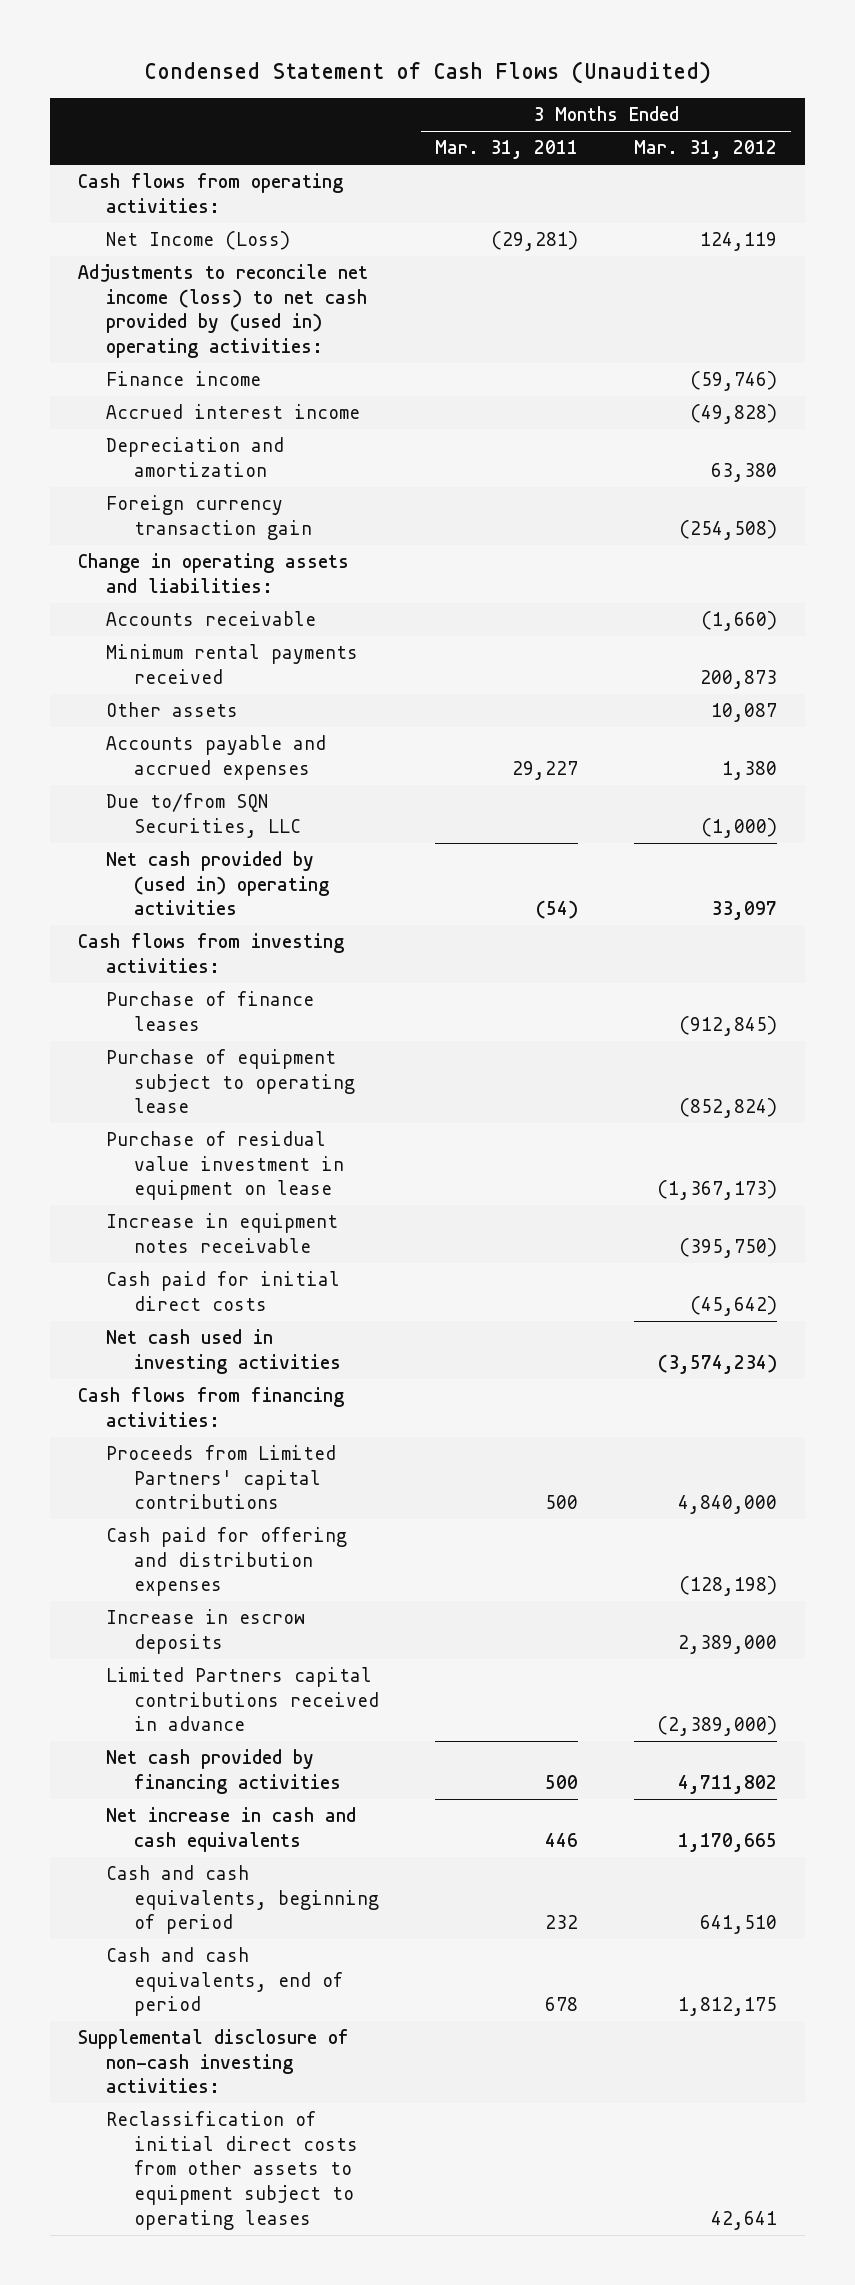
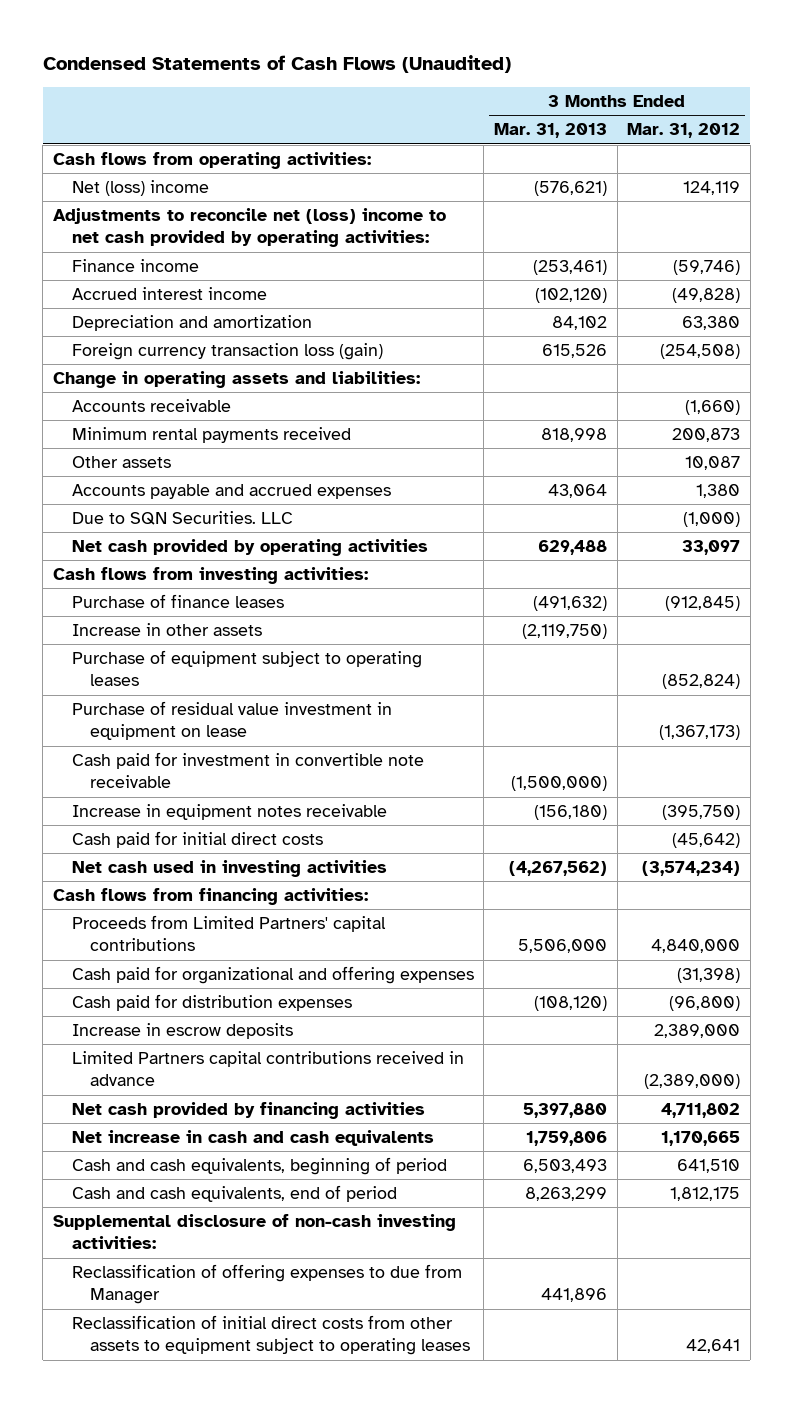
- Condensed Statement of Cash Flows (Unaudited)
+ Condensed Statements of Cash Flows (Unaudited)
- | 3 Months Ended Mar. 31, 2011 | 3 Months Ended Mar. 31, 2012
+ | 3 Months Ended Mar. 31, 2013 | 3 Months Ended Mar. 31, 2012
- Net Income (Loss) | (29,281) | 124,119
- Adjustments to reconcile net income (loss) to net cash provided by (used in) operating activities:
+ Net (loss) income | (576,621) | 124,119
+ Adjustments to reconcile net (loss) income to net cash provided by operating activities:
- Foreign currency transaction gain | | (254,508)
+ Foreign currency transaction loss (gain) | 615,526 | (254,508)
- Due to/from SQN Securities, LLC | | (1,000)
- Net cash provided by (used in) operating activities | (54) | 33,097
+ Due to SQN Securities. LLC | | (1,000)
+ Net cash provided by operating activities | 629,488 | 33,097
- Purchase of equipment subject to operating lease | | (852,824)
+ Increase in other assets | (2,119,750) |
+ Purchase of equipment subject to operating leases | | (852,824)
+ Cash paid for investment in convertible note receivable | (1,500,000) |
- Cash paid for offering and distribution expenses | | (128,198)
+ Cash paid for organizational and offering expenses | | (31,398)
+ Cash paid for distribution expenses | (108,120) | (96,800)
+ Reclassification of offering expenses to due from Manager | 441,896 |

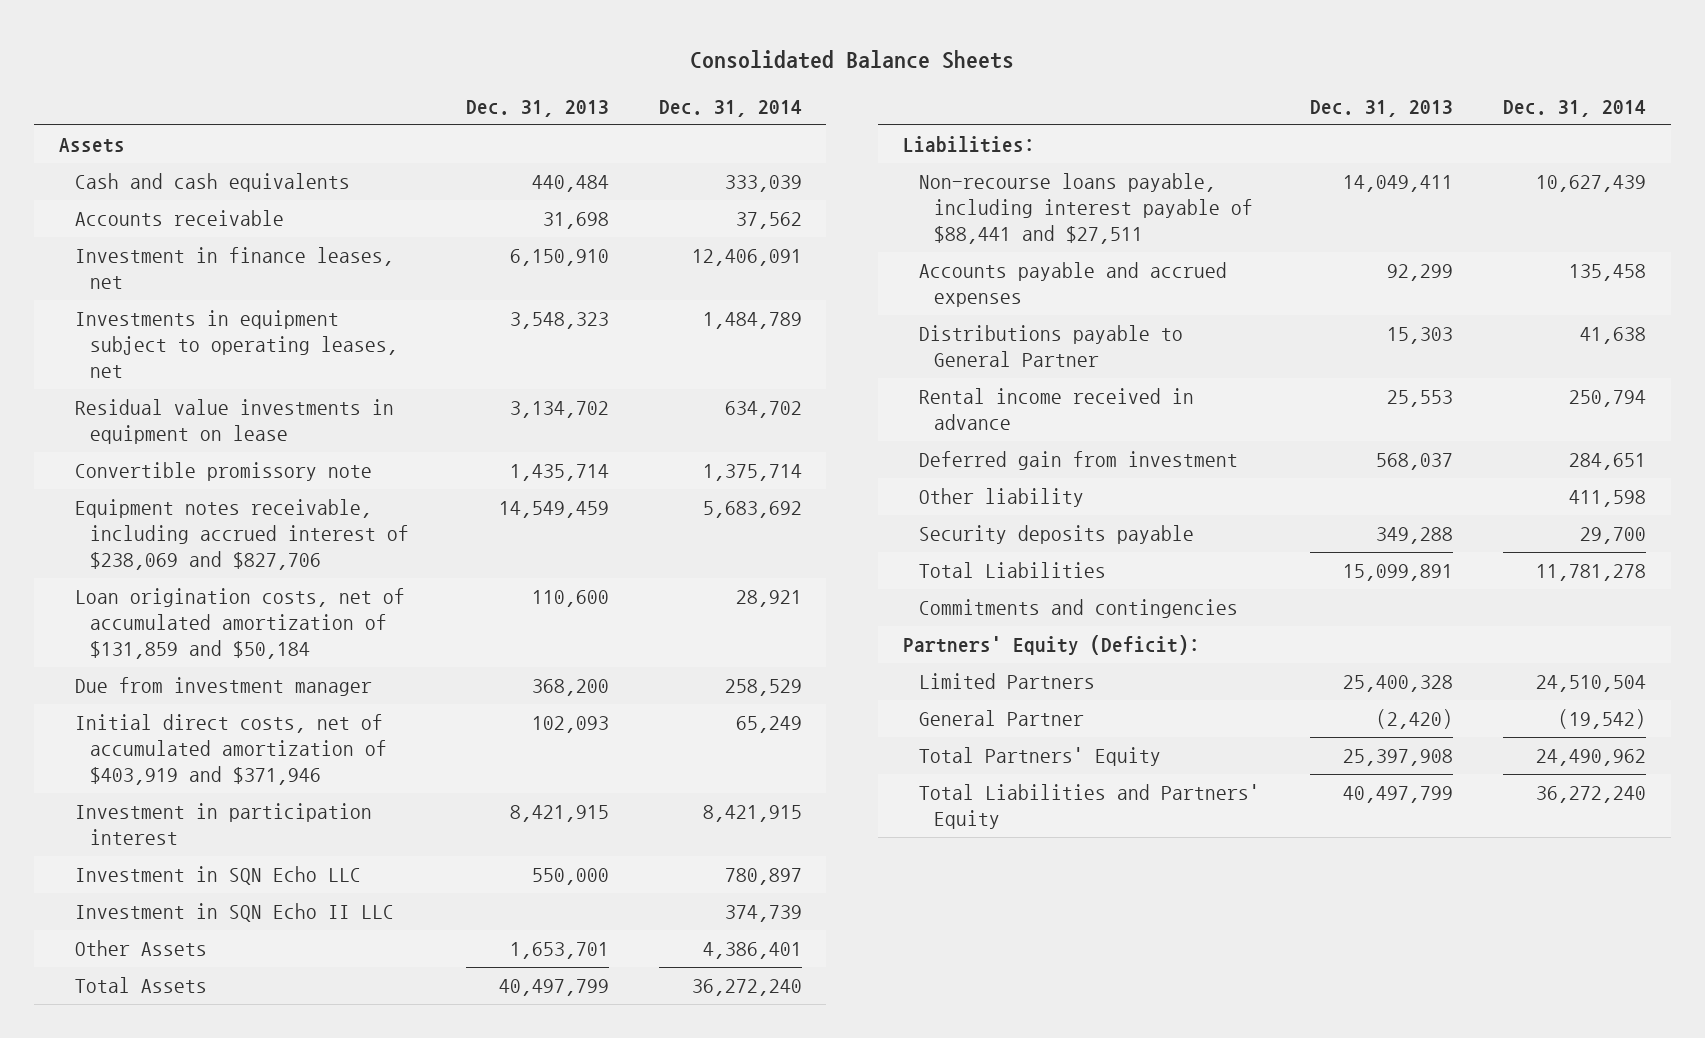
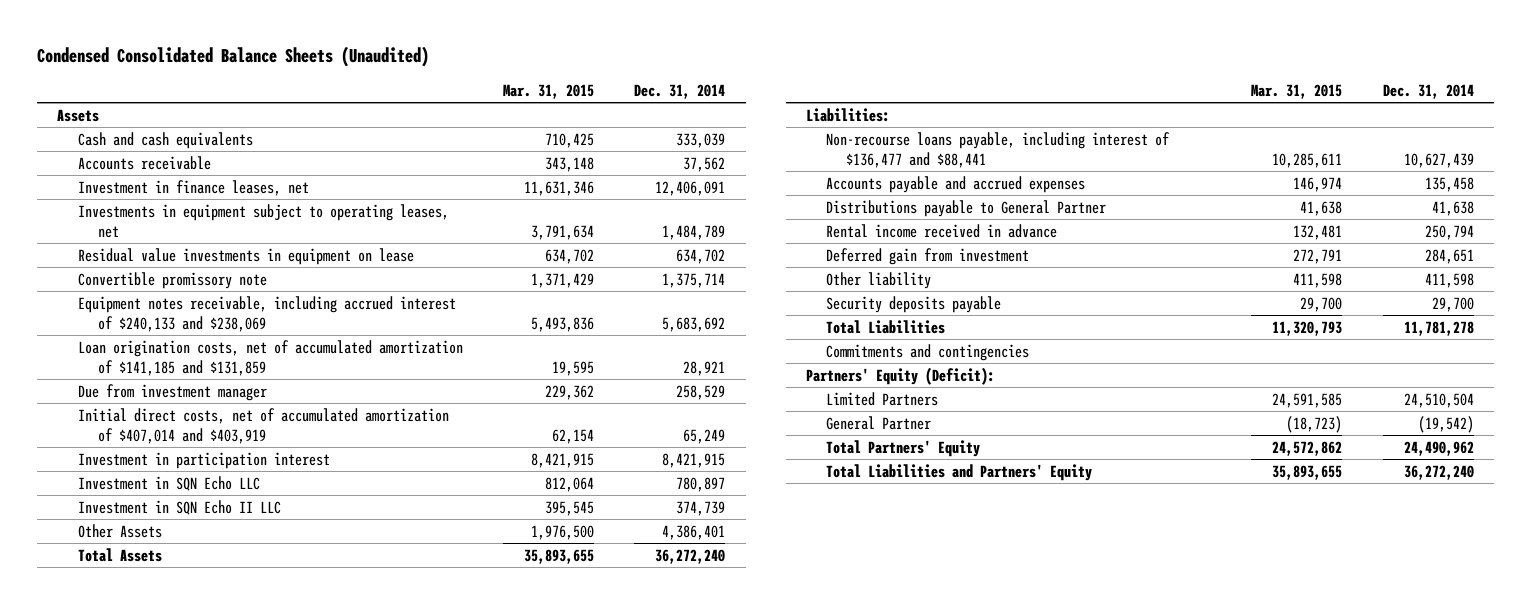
- Consolidated Balance Sheets
+ Condensed Consolidated Balance Sheets (Unaudited)
- | Dec. 31, 2013 | Dec. 31, 2014
+ | Mar. 31, 2015 | Dec. 31, 2014
- Equipment notes receivable, including accrued interest of $238,069 and $827,706 | 14,549,459 | 5,683,692
- Loan origination costs, net of accumulated amortization of $131,859 and $50,184 | 110,600 | 28,921
+ Equipment notes receivable, including accrued interest of $240,133 and $238,069 | 5,493,836 | 5,683,692
+ Loan origination costs, net of accumulated amortization of $141,185 and $131,859 | 19,595 | 28,921
- Initial direct costs, net of accumulated amortization of $403,919 and $371,946 | 102,093 | 65,249
+ Initial direct costs, net of accumulated amortization of $407,014 and $403,919 | 62,154 | 65,249
- Non-recourse loans payable, including interest payable of $88,441 and $27,511 | 14,049,411 | 10,627,439
+ Non-recourse loans payable, including interest of $136,477 and $88,441 | 10,285,611 | 10,627,439

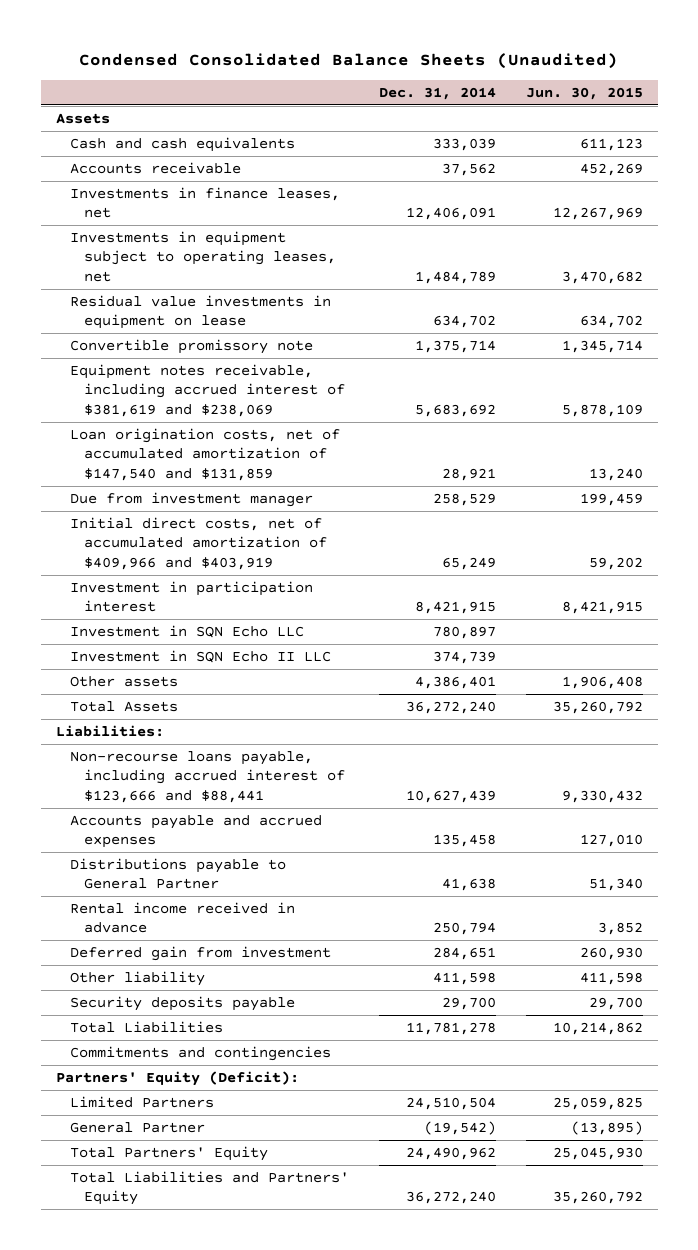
- | Mar. 31, 2015 | Dec. 31, 2014
+ | Dec. 31, 2014 | Jun. 30, 2015
- Investment in finance leases, net | 11,631,346 | 12,406,091
+ Investments in finance leases, net | 12,406,091 | 12,267,969
- Equipment notes receivable, including accrued interest of $240,133 and $238,069 | 5,493,836 | 5,683,692
- Loan origination costs, net of accumulated amortization of $141,185 and $131,859 | 19,595 | 28,921
+ Equipment notes receivable, including accrued interest of $381,619 and $238,069 | 5,683,692 | 5,878,109
+ Loan origination costs, net of accumulated amortization of $147,540 and $131,859 | 28,921 | 13,240
- Initial direct costs, net of accumulated amortization of $407,014 and $403,919 | 62,154 | 65,249
+ Initial direct costs, net of accumulated amortization of $409,966 and $403,919 | 65,249 | 59,202
- Other Assets | 1,976,500 | 4,386,401
+ Other assets | 4,386,401 | 1,906,408
- Non-recourse loans payable, including interest of $136,477 and $88,441 | 10,285,611 | 10,627,439
+ Non-recourse loans payable, including accrued interest of $123,666 and $88,441 | 10,627,439 | 9,330,432

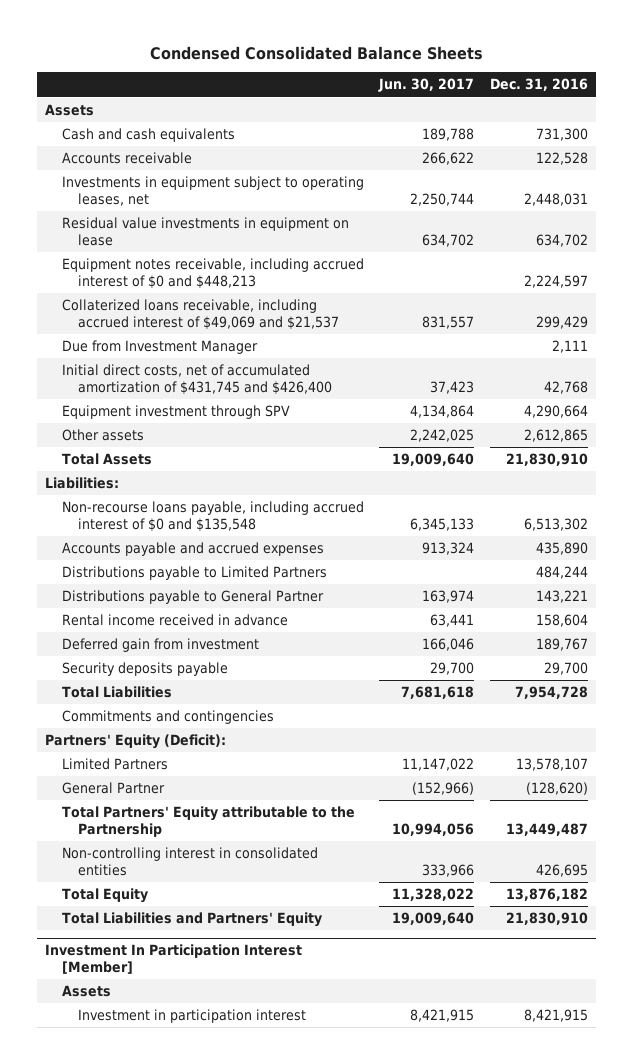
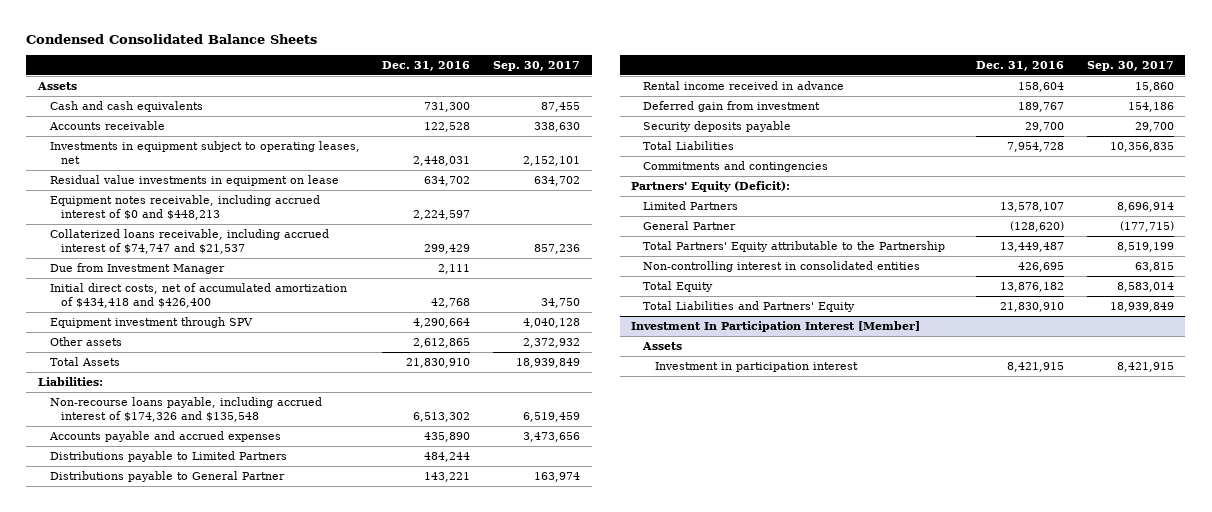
- | Jun. 30, 2017 | Dec. 31, 2016
+ | Dec. 31, 2016 | Sep. 30, 2017
- Collaterized loans receivable, including accrued interest of $49,069 and $21,537 | 831,557 | 299,429
+ Collaterized loans receivable, including accrued interest of $74,747 and $21,537 | 299,429 | 857,236
- Initial direct costs, net of accumulated amortization of $431,745 and $426,400 | 37,423 | 42,768
+ Initial direct costs, net of accumulated amortization of $434,418 and $426,400 | 42,768 | 34,750
- Non-recourse loans payable, including accrued interest of $0 and $135,548 | 6,345,133 | 6,513,302
+ Non-recourse loans payable, including accrued interest of $174,326 and $135,548 | 6,513,302 | 6,519,459

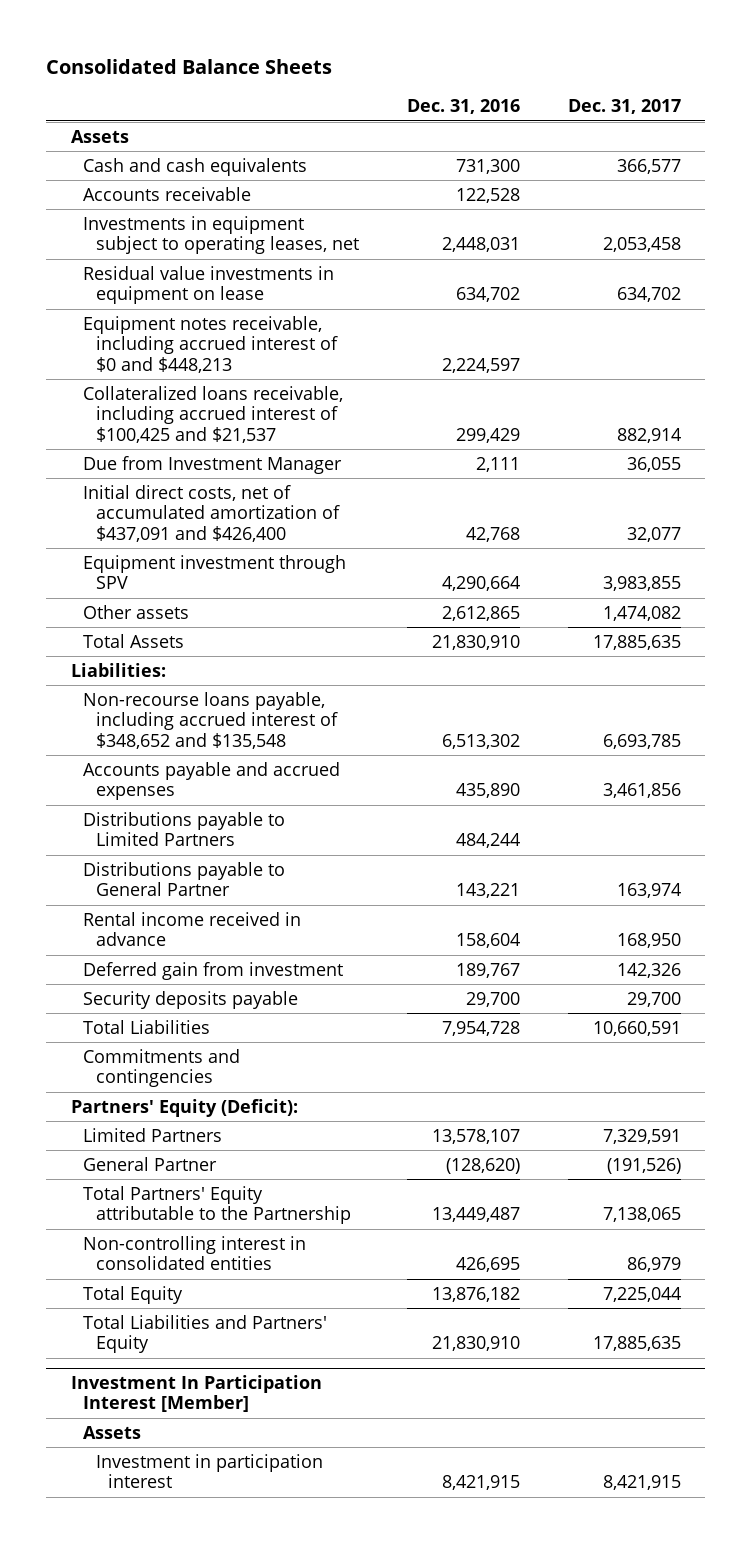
- Condensed Consolidated Balance Sheets
+ Consolidated Balance Sheets
- | Dec. 31, 2016 | Sep. 30, 2017
+ | Dec. 31, 2016 | Dec. 31, 2017
- Collaterized loans receivable, including accrued interest of $74,747 and $21,537 | 299,429 | 857,236
+ Collateralized loans receivable, including accrued interest of $100,425 and $21,537 | 299,429 | 882,914
- Initial direct costs, net of accumulated amortization of $434,418 and $426,400 | 42,768 | 34,750
+ Initial direct costs, net of accumulated amortization of $437,091 and $426,400 | 42,768 | 32,077
- Non-recourse loans payable, including accrued interest of $174,326 and $135,548 | 6,513,302 | 6,519,459
+ Non-recourse loans payable, including accrued interest of $348,652 and $135,548 | 6,513,302 | 6,693,785

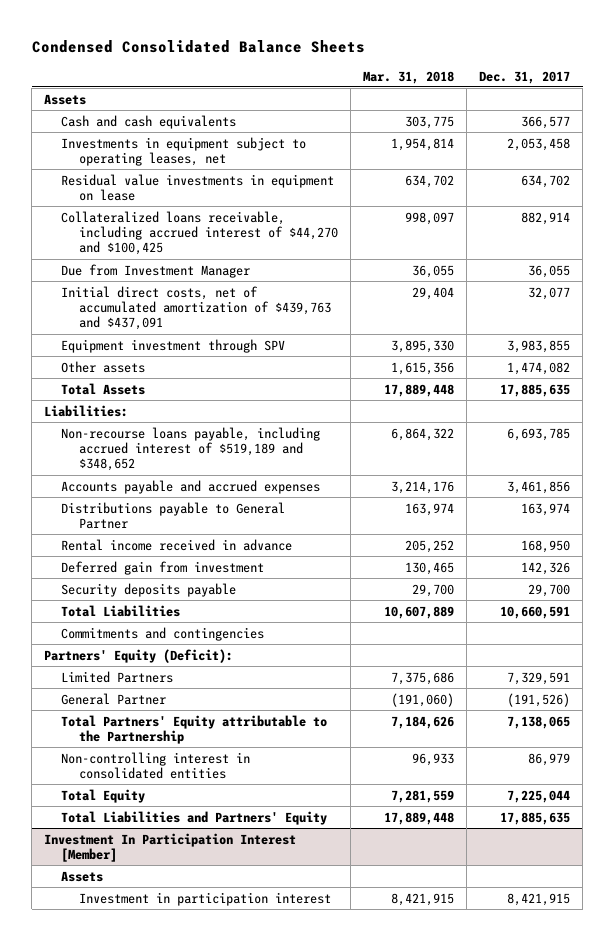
- Consolidated Balance Sheets
+ Condensed Consolidated Balance Sheets
- | Dec. 31, 2016 | Dec. 31, 2017
+ | Mar. 31, 2018 | Dec. 31, 2017
- Accounts receivable | 122,528 |
- Equipment notes receivable, including accrued interest of $0 and $448,213 | 2,224,597 |
- Collateralized loans receivable, including accrued interest of $100,425 and $21,537 | 299,429 | 882,914
+ Collateralized loans receivable, including accrued interest of $44,270 and $100,425 | 998,097 | 882,914
- Initial direct costs, net of accumulated amortization of $437,091 and $426,400 | 42,768 | 32,077
+ Initial direct costs, net of accumulated amortization of $439,763 and $437,091 | 29,404 | 32,077
- Non-recourse loans payable, including accrued interest of $348,652 and $135,548 | 6,513,302 | 6,693,785
+ Non-recourse loans payable, including accrued interest of $519,189 and $348,652 | 6,864,322 | 6,693,785
- Distributions payable to Limited Partners | 484,244 |

